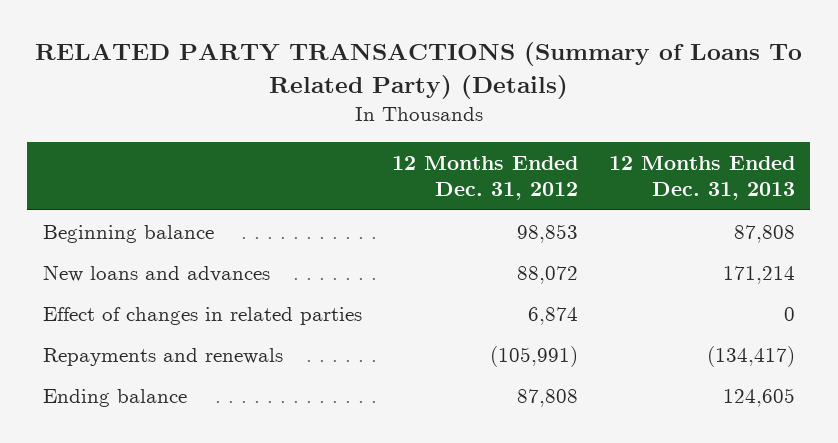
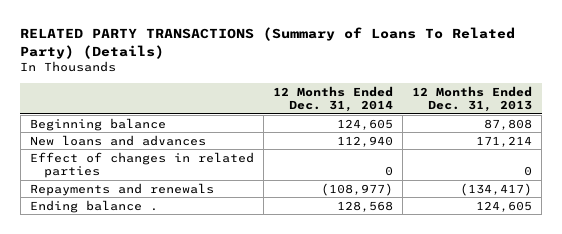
- | 12 Months Ended Dec. 31, 2012 | 12 Months Ended Dec. 31, 2013
+ | 12 Months Ended Dec. 31, 2014 | 12 Months Ended Dec. 31, 2013
- Ending balance | 87,808 | 124,605
+ Ending balance . | 128,568 | 124,605

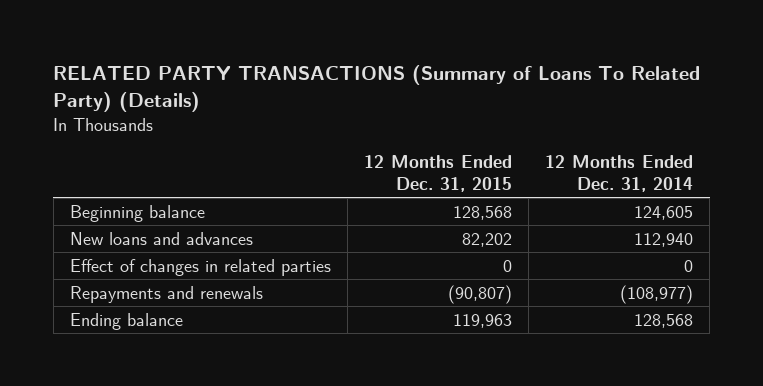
- | 12 Months Ended Dec. 31, 2014 | 12 Months Ended Dec. 31, 2013
+ | 12 Months Ended Dec. 31, 2015 | 12 Months Ended Dec. 31, 2014
- Ending balance . | 128,568 | 124,605
+ Ending balance | 119,963 | 128,568

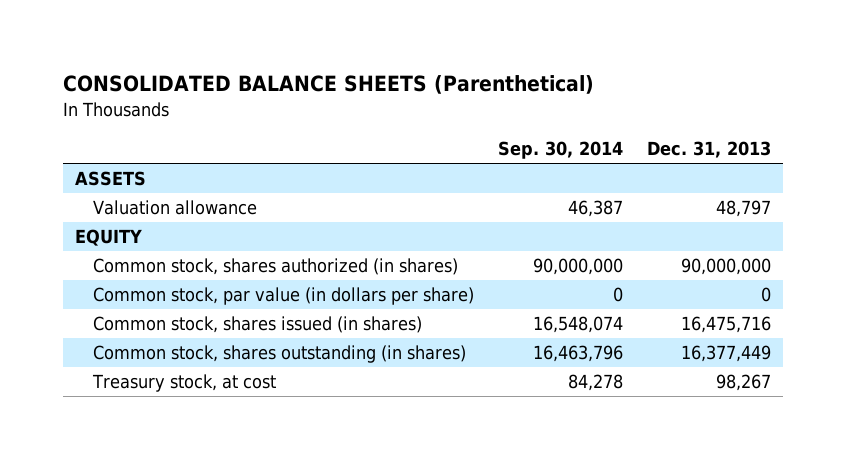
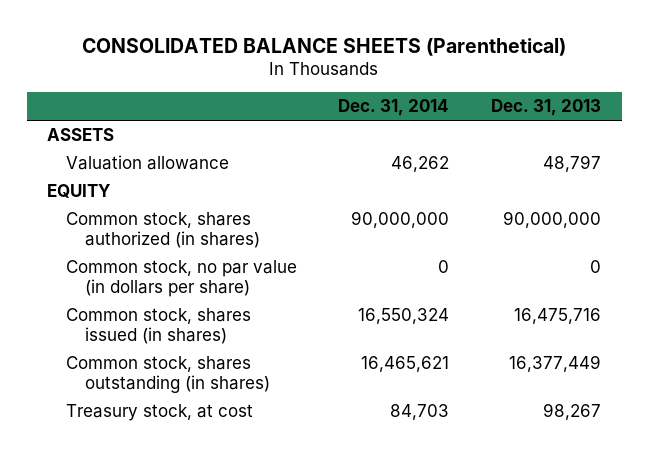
- | Sep. 30, 2014 | Dec. 31, 2013
+ | Dec. 31, 2014 | Dec. 31, 2013
- Common stock, par value (in dollars per share) | 0 | 0
+ Common stock, no par value (in dollars per share) | 0 | 0

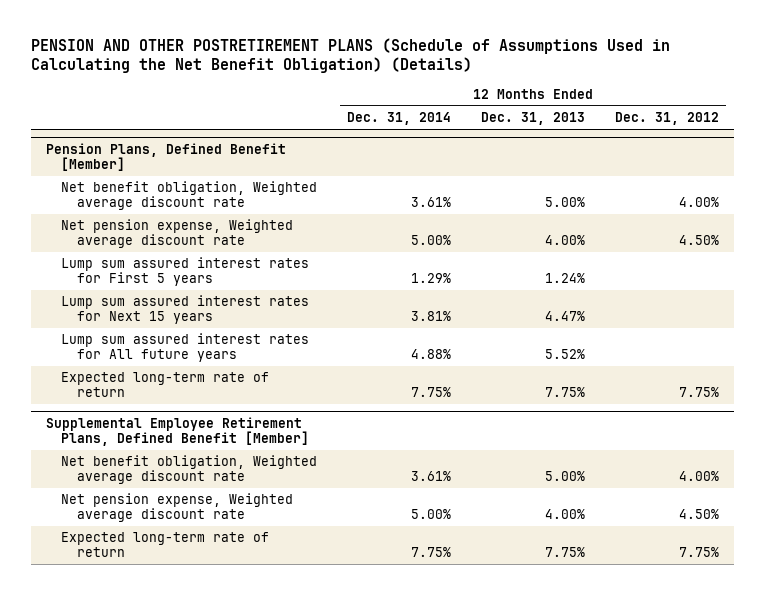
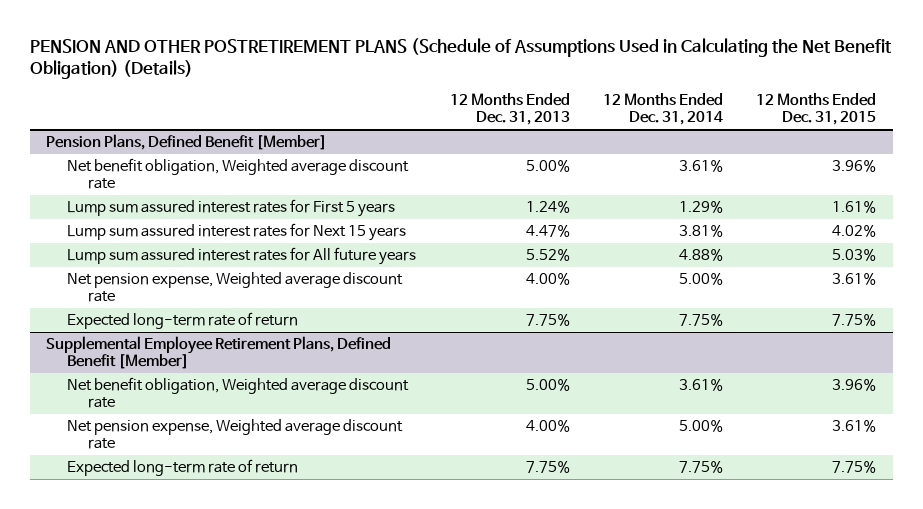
- | 12 Months Ended Dec. 31, 2014 | 12 Months Ended Dec. 31, 2013 | 12 Months Ended Dec. 31, 2012
+ | 12 Months Ended Dec. 31, 2013 | 12 Months Ended Dec. 31, 2014 | 12 Months Ended Dec. 31, 2015
@ Pension Plans, Defined Benefit [Member]
moved down: Net pension expense, Weighted average discount rate | 4.00% | 5.00% | 3.61%

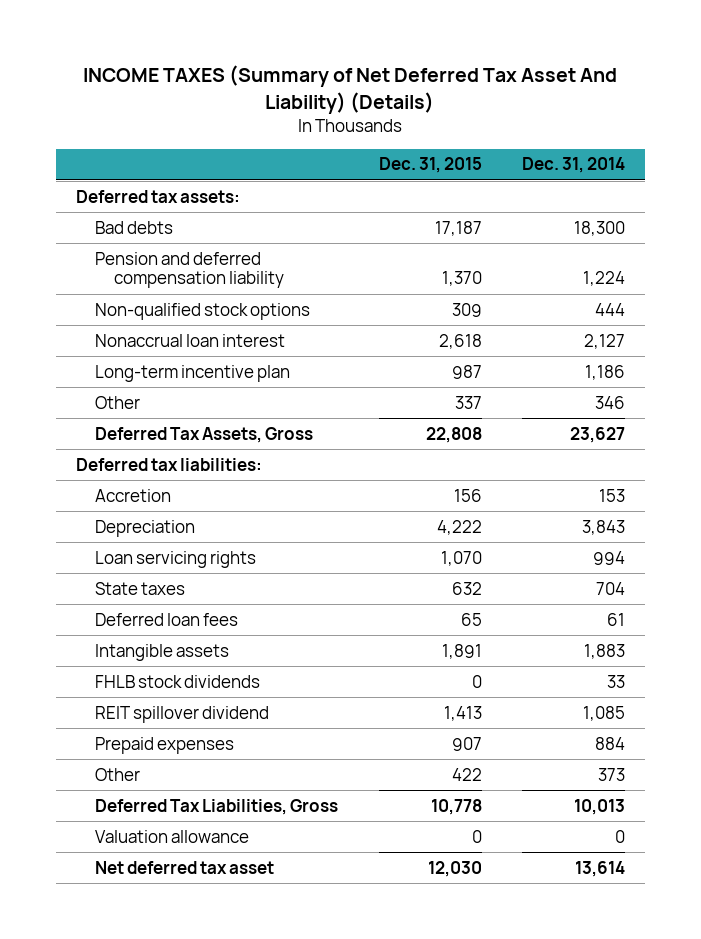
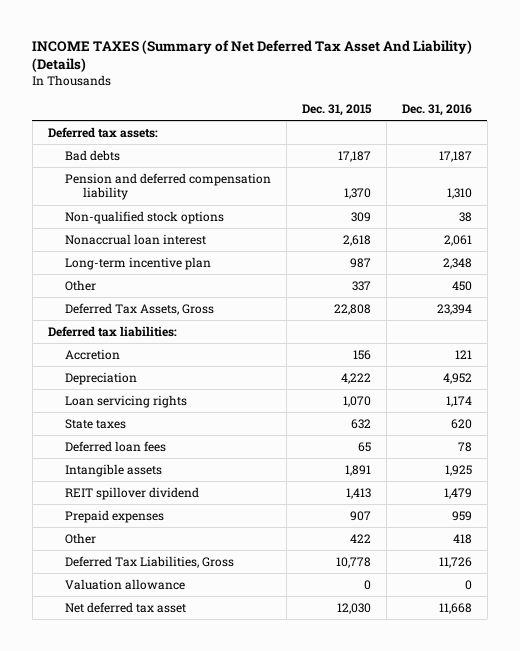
- | Dec. 31, 2015 | Dec. 31, 2014
+ | Dec. 31, 2015 | Dec. 31, 2016
- FHLB stock dividends | 0 | 33

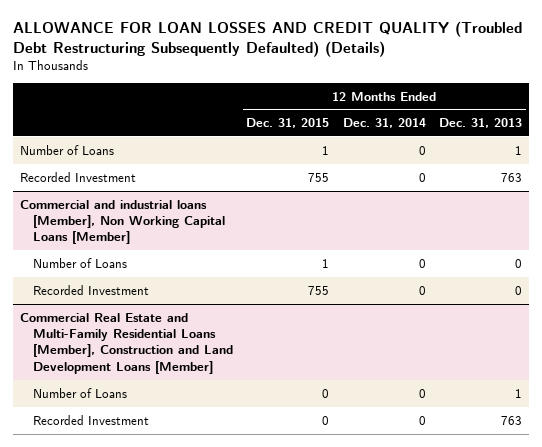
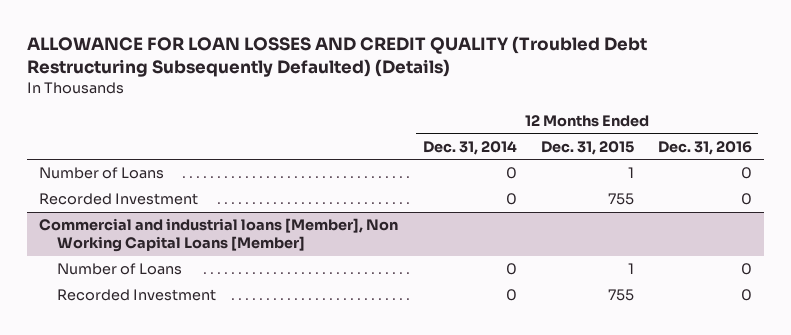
- | 12 Months Ended Dec. 31, 2015 | 12 Months Ended Dec. 31, 2014 | 12 Months Ended Dec. 31, 2013
+ | 12 Months Ended Dec. 31, 2014 | 12 Months Ended Dec. 31, 2015 | 12 Months Ended Dec. 31, 2016
- Commercial Real Estate and Multi-Family Residential Loans [Member], Construction and Land Development Loans [Member]
- Number of Loans | 0 | 0 | 1
- Recorded Investment | 0 | 0 | 763

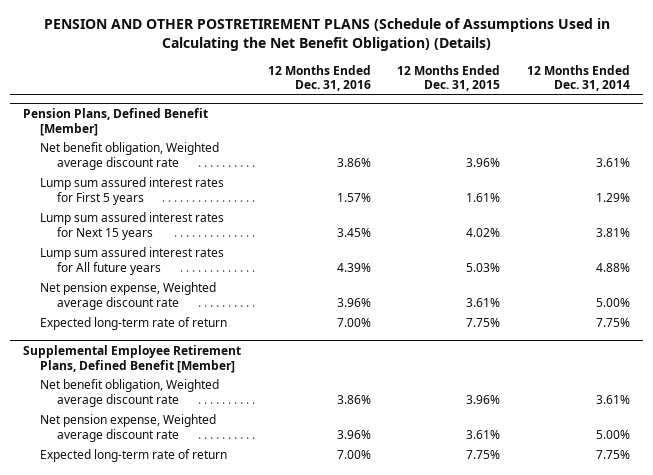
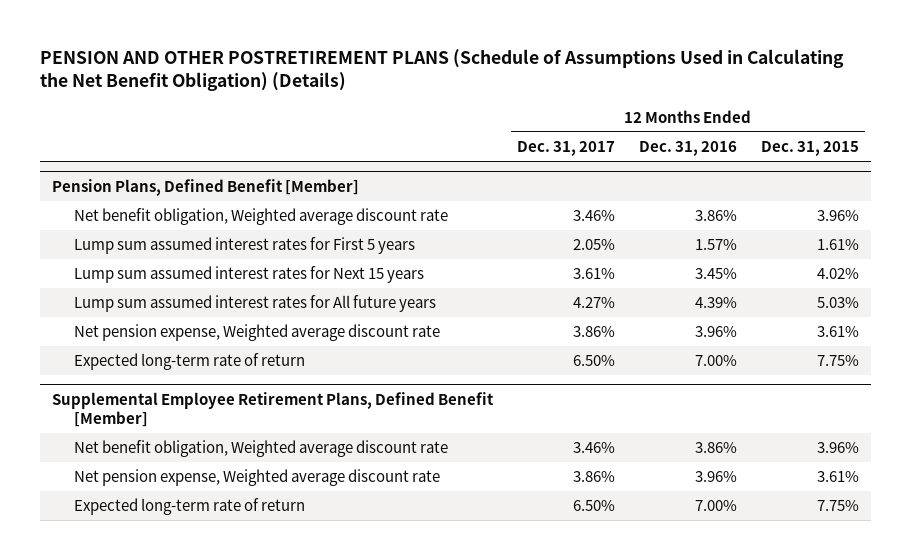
- | 12 Months Ended Dec. 31, 2016 | 12 Months Ended Dec. 31, 2015 | 12 Months Ended Dec. 31, 2014
+ | 12 Months Ended Dec. 31, 2017 | 12 Months Ended Dec. 31, 2016 | 12 Months Ended Dec. 31, 2015
@ Pension Plans, Defined Benefit [Member]
- Lump sum assured interest rates for First 5 years | 1.57% | 1.61% | 1.29%
- Lump sum assured interest rates for Next 15 years | 3.45% | 4.02% | 3.81%
- Lump sum assured interest rates for All future years | 4.39% | 5.03% | 4.88%
+ Lump sum assumed interest rates for First 5 years | 2.05% | 1.57% | 1.61%
+ Lump sum assumed interest rates for Next 15 years | 3.61% | 3.45% | 4.02%
+ Lump sum assumed interest rates for All future years | 4.27% | 4.39% | 5.03%

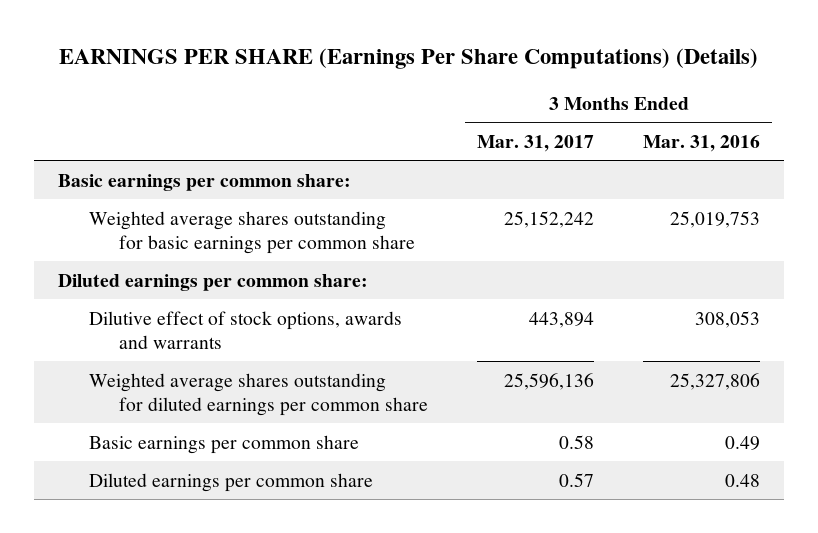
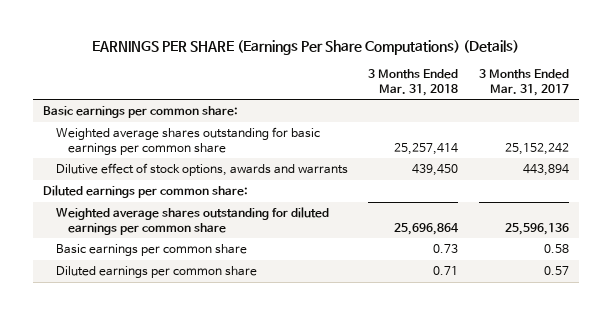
- | 3 Months Ended Mar. 31, 2017 | 3 Months Ended Mar. 31, 2016
+ | 3 Months Ended Mar. 31, 2018 | 3 Months Ended Mar. 31, 2017
moved down: Diluted earnings per common share:

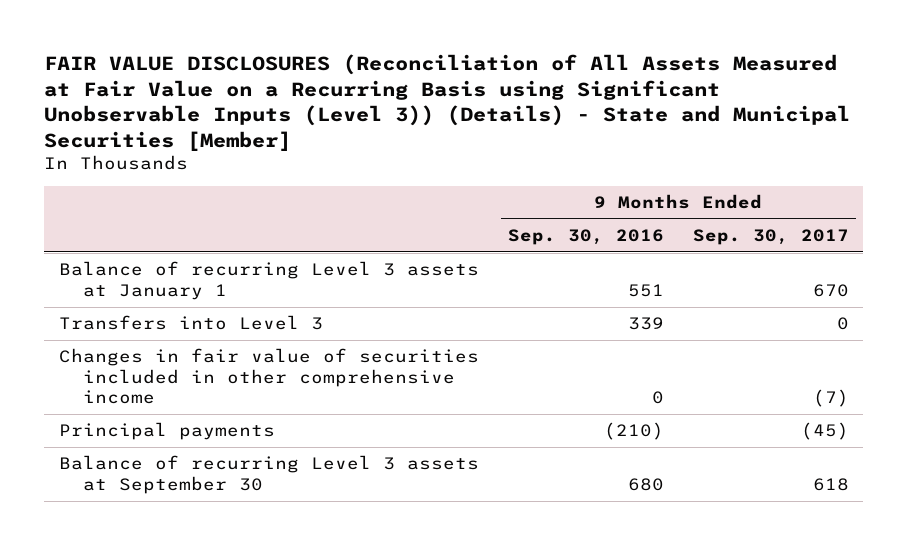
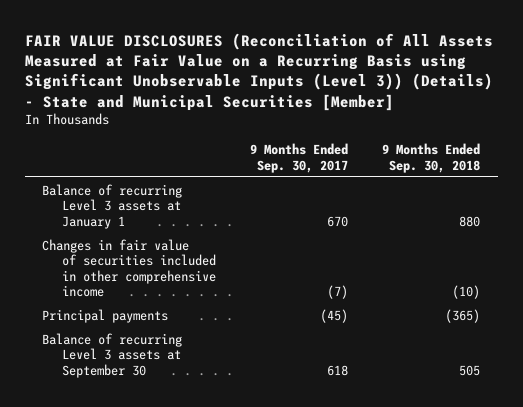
- | 9 Months Ended Sep. 30, 2016 | 9 Months Ended Sep. 30, 2017
+ | 9 Months Ended Sep. 30, 2017 | 9 Months Ended Sep. 30, 2018
- Transfers into Level 3 | 339 | 0

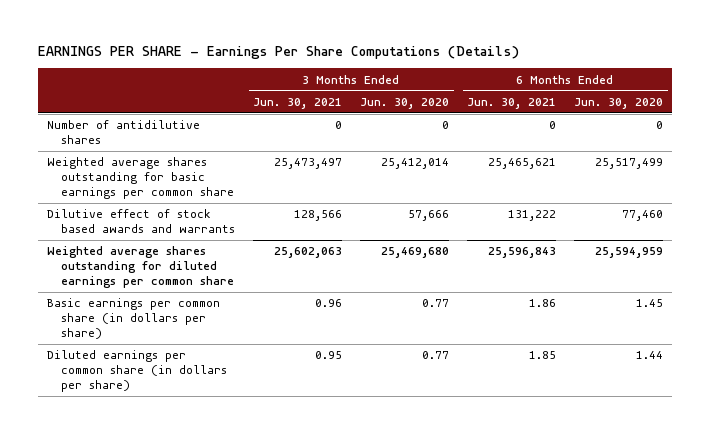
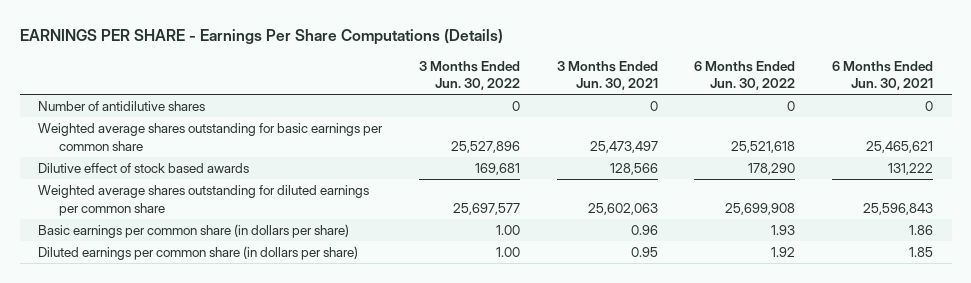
- | 3 Months Ended Jun. 30, 2021 | 3 Months Ended Jun. 30, 2020 | 6 Months Ended Jun. 30, 2021 | 6 Months Ended Jun. 30, 2020
+ | 3 Months Ended Jun. 30, 2022 | 3 Months Ended Jun. 30, 2021 | 6 Months Ended Jun. 30, 2022 | 6 Months Ended Jun. 30, 2021
- Dilutive effect of stock based awards and warrants | 128,566 | 57,666 | 131,222 | 77,460
+ Dilutive effect of stock based awards | 169,681 | 128,566 | 178,290 | 131,222

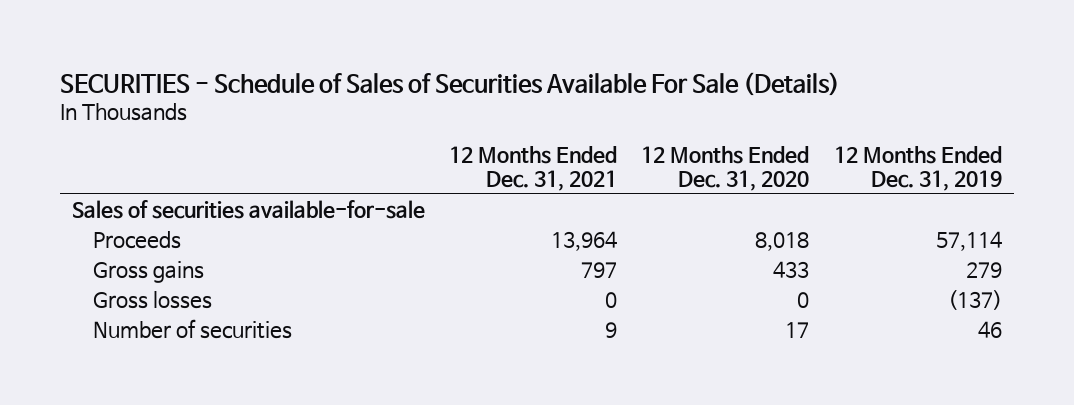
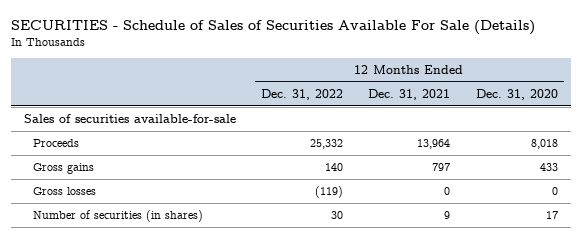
- | 12 Months Ended Dec. 31, 2021 | 12 Months Ended Dec. 31, 2020 | 12 Months Ended Dec. 31, 2019
+ | 12 Months Ended Dec. 31, 2022 | 12 Months Ended Dec. 31, 2021 | 12 Months Ended Dec. 31, 2020
- Number of securities | 9 | 17 | 46
+ Number of securities (in shares) | 30 | 9 | 17

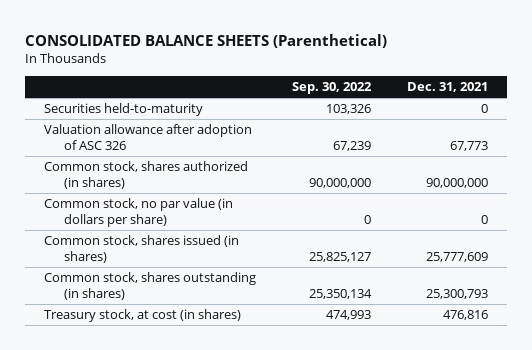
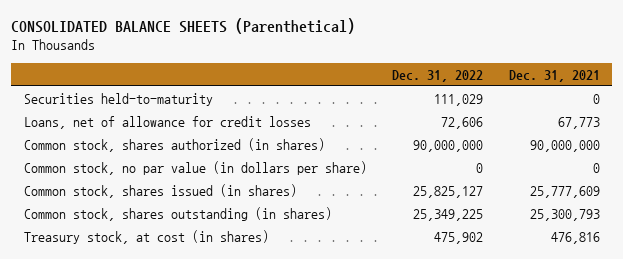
- | Sep. 30, 2022 | Dec. 31, 2021
+ | Dec. 31, 2022 | Dec. 31, 2021
- Valuation allowance after adoption of ASC 326 | 67,239 | 67,773
+ Loans, net of allowance for credit losses | 72,606 | 67,773

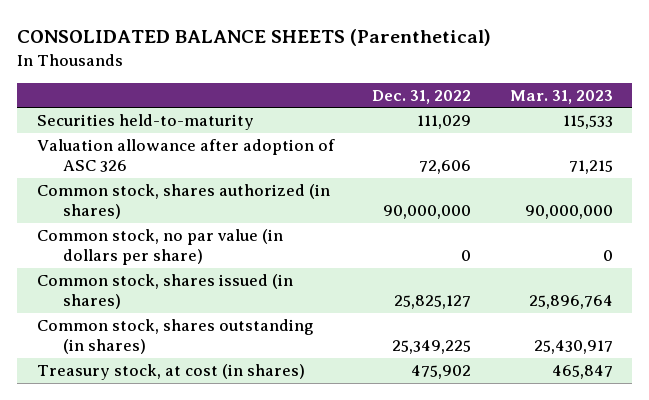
- | Dec. 31, 2022 | Dec. 31, 2021
+ | Dec. 31, 2022 | Mar. 31, 2023
- Loans, net of allowance for credit losses | 72,606 | 67,773
+ Valuation allowance after adoption of ASC 326 | 72,606 | 71,215

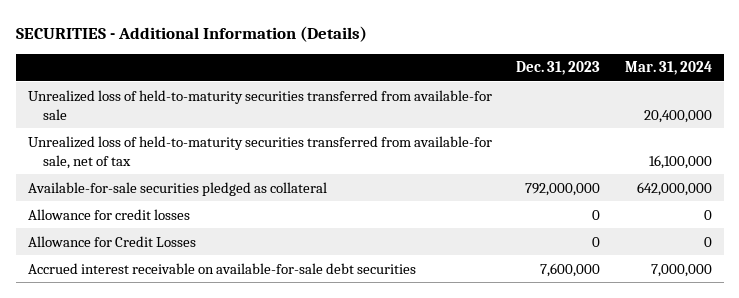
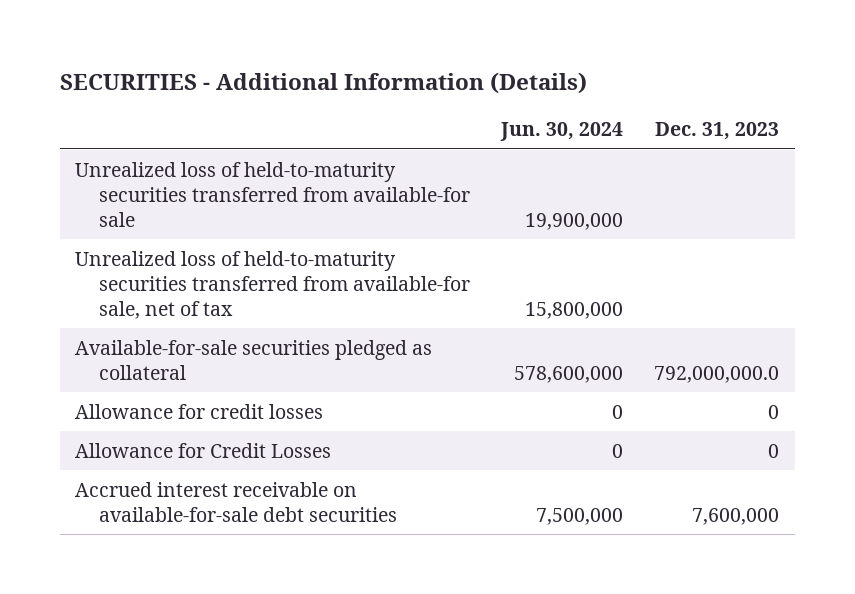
- | Dec. 31, 2023 | Mar. 31, 2024
+ | Jun. 30, 2024 | Dec. 31, 2023
- Available-for-sale securities pledged as collateral | 792,000,000 | 642,000,000
+ Available-for-sale securities pledged as collateral | 578,600,000 | 792,000,000.0

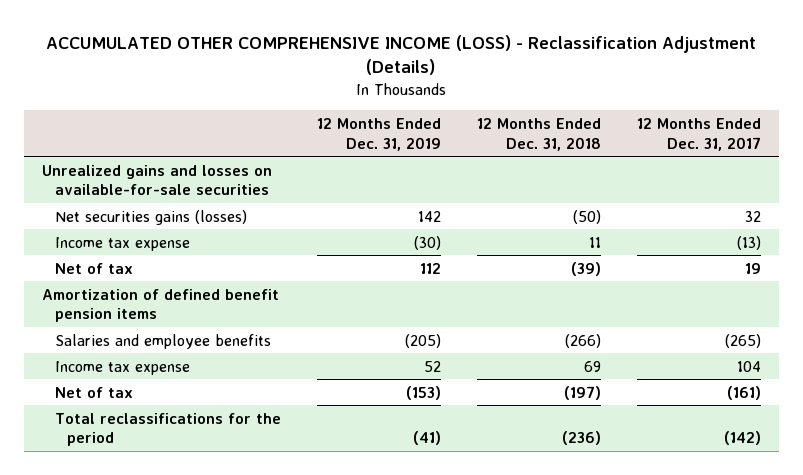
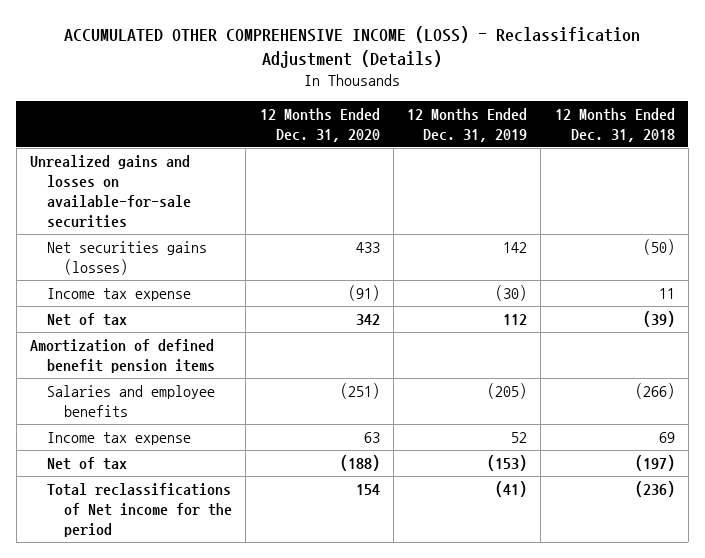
- | 12 Months Ended Dec. 31, 2019 | 12 Months Ended Dec. 31, 2018 | 12 Months Ended Dec. 31, 2017
+ | 12 Months Ended Dec. 31, 2020 | 12 Months Ended Dec. 31, 2019 | 12 Months Ended Dec. 31, 2018
- Total reclassifications for the period | (41) | (236) | (142)
+ Total reclassifications of Net income for the period | 154 | (41) | (236)

